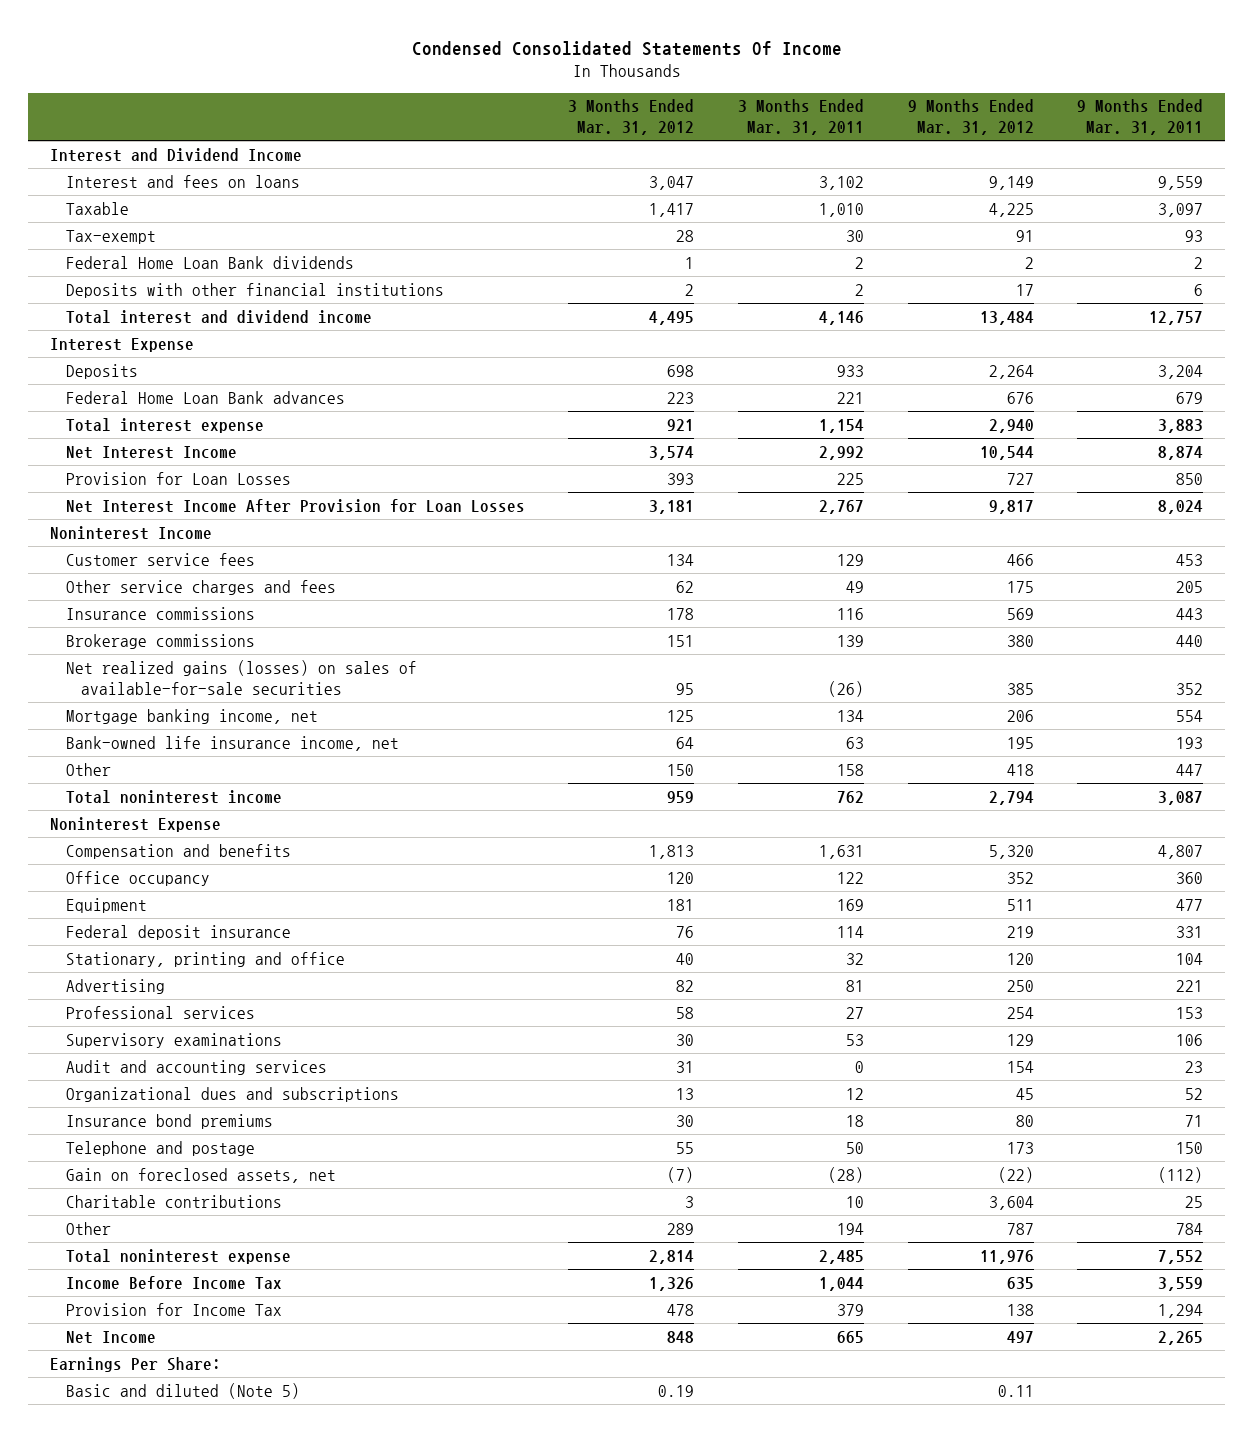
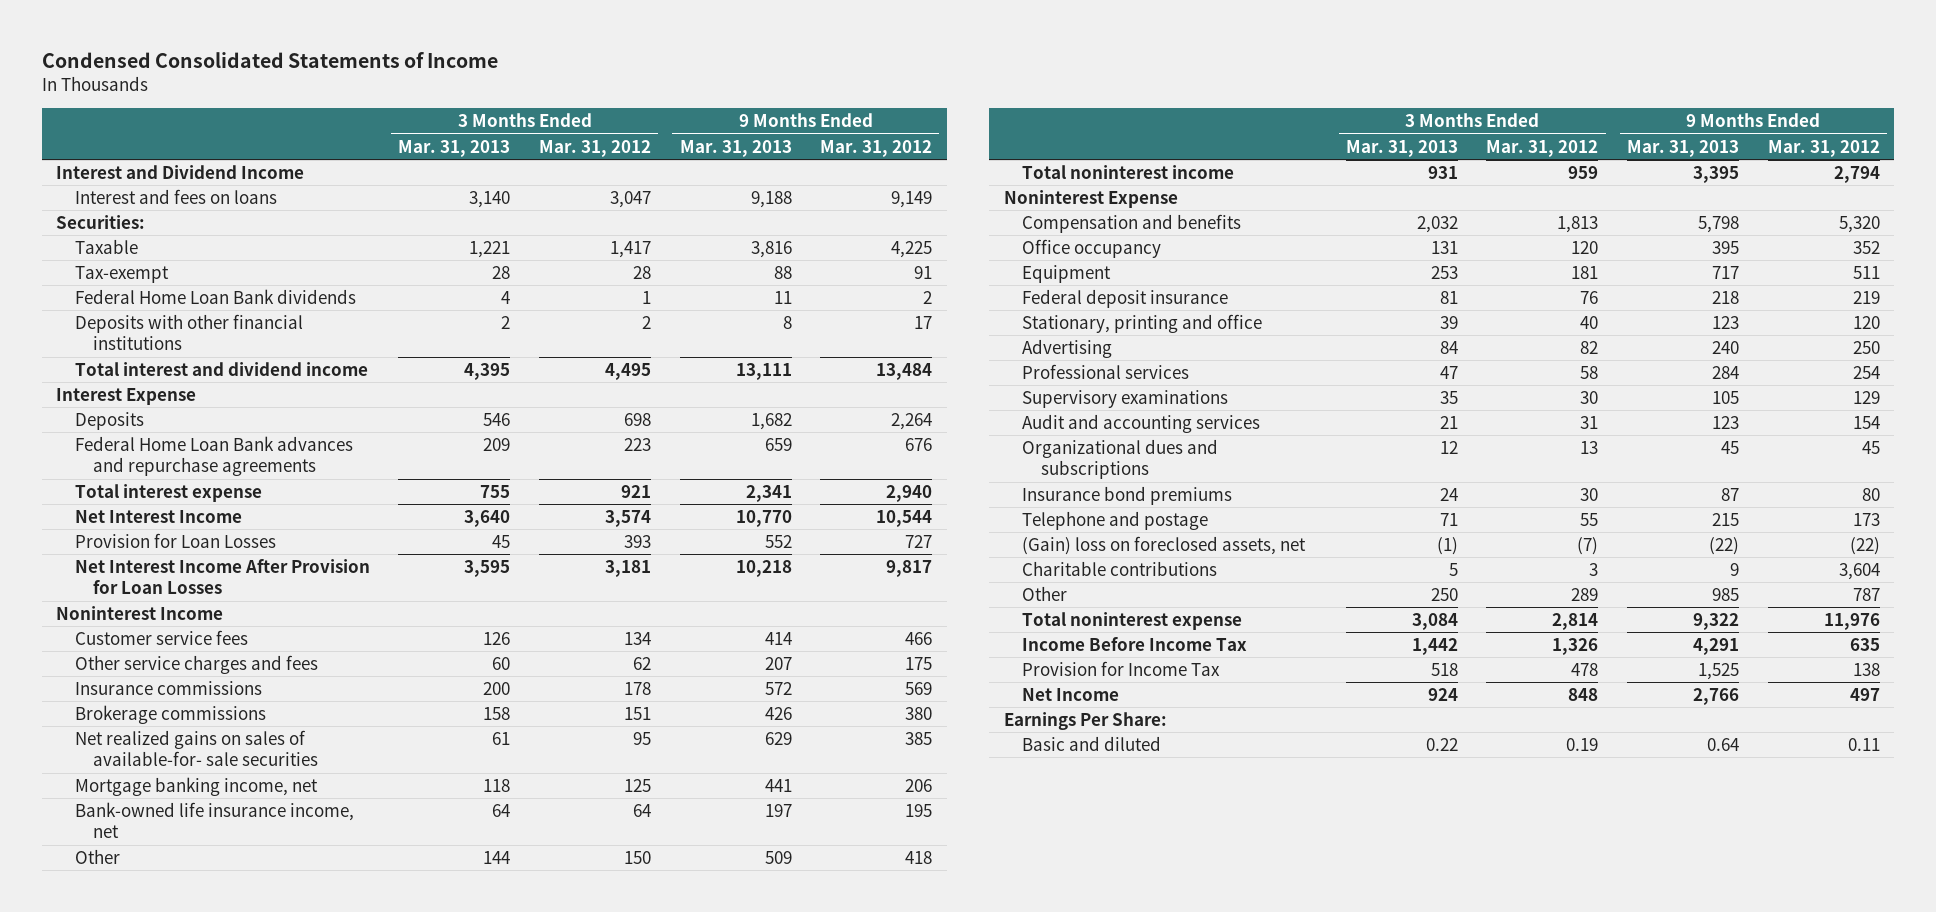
- Condensed Consolidated Statements Of Income
+ Condensed Consolidated Statements of Income
- | 3 Months Ended Mar. 31, 2012 | 3 Months Ended Mar. 31, 2011 | 9 Months Ended Mar. 31, 2012 | 9 Months Ended Mar. 31, 2011
+ | 3 Months Ended Mar. 31, 2013 | 3 Months Ended Mar. 31, 2012 | 9 Months Ended Mar. 31, 2013 | 9 Months Ended Mar. 31, 2012
+ Securities:
- Federal Home Loan Bank advances | 223 | 221 | 676 | 679
+ Federal Home Loan Bank advances and repurchase agreements | 209 | 223 | 659 | 676
- Net realized gains (losses) on sales of available-for-sale securities | 95 | (26) | 385 | 352
+ Net realized gains on sales of available-for- sale securities | 61 | 95 | 629 | 385
- Gain on foreclosed assets, net | (7) | (28) | (22) | (112)
+ (Gain) loss on foreclosed assets, net | (1) | (7) | (22) | (22)
- Basic and diluted (Note 5) | 0.19 | | 0.11 |
+ Basic and diluted | 0.22 | 0.19 | 0.64 | 0.11

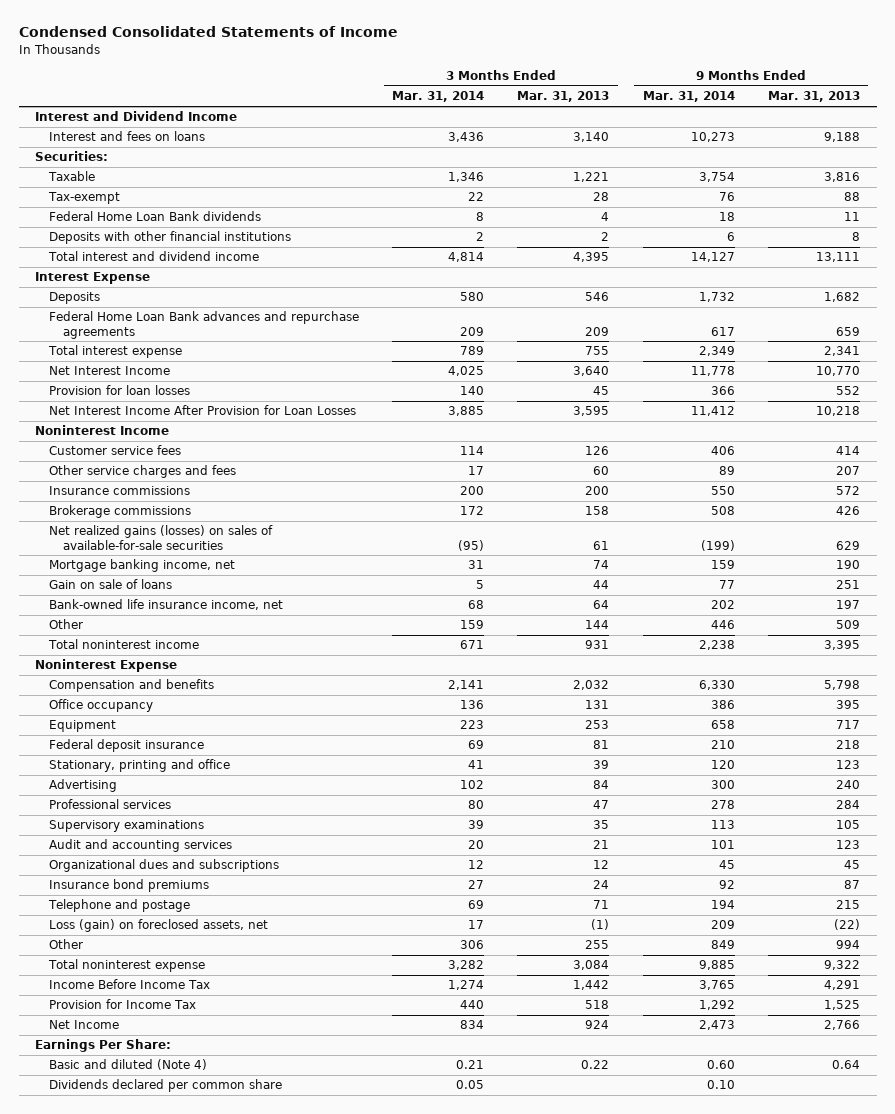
- | 3 Months Ended Mar. 31, 2013 | 3 Months Ended Mar. 31, 2012 | 9 Months Ended Mar. 31, 2013 | 9 Months Ended Mar. 31, 2012
+ | 3 Months Ended Mar. 31, 2014 | 3 Months Ended Mar. 31, 2013 | 9 Months Ended Mar. 31, 2014 | 9 Months Ended Mar. 31, 2013
- Provision for Loan Losses | 45 | 393 | 552 | 727
+ Provision for loan losses | 140 | 45 | 366 | 552
- Net realized gains on sales of available-for- sale securities | 61 | 95 | 629 | 385
- Mortgage banking income, net | 118 | 125 | 441 | 206
+ Net realized gains (losses) on sales of available-for-sale securities | (95) | 61 | (199) | 629
+ Mortgage banking income, net | 31 | 74 | 159 | 190
+ Gain on sale of loans | 5 | 44 | 77 | 251
- (Gain) loss on foreclosed assets, net | (1) | (7) | (22) | (22)
- Charitable contributions | 5 | 3 | 9 | 3,604
- Other | 250 | 289 | 985 | 787
+ Loss (gain) on foreclosed assets, net | 17 | (1) | 209 | (22)
+ Other | 306 | 255 | 849 | 994
- Basic and diluted | 0.22 | 0.19 | 0.64 | 0.11
+ Basic and diluted (Note 4) | 0.21 | 0.22 | 0.60 | 0.64
+ Dividends declared per common share | 0.05 | | 0.10 |

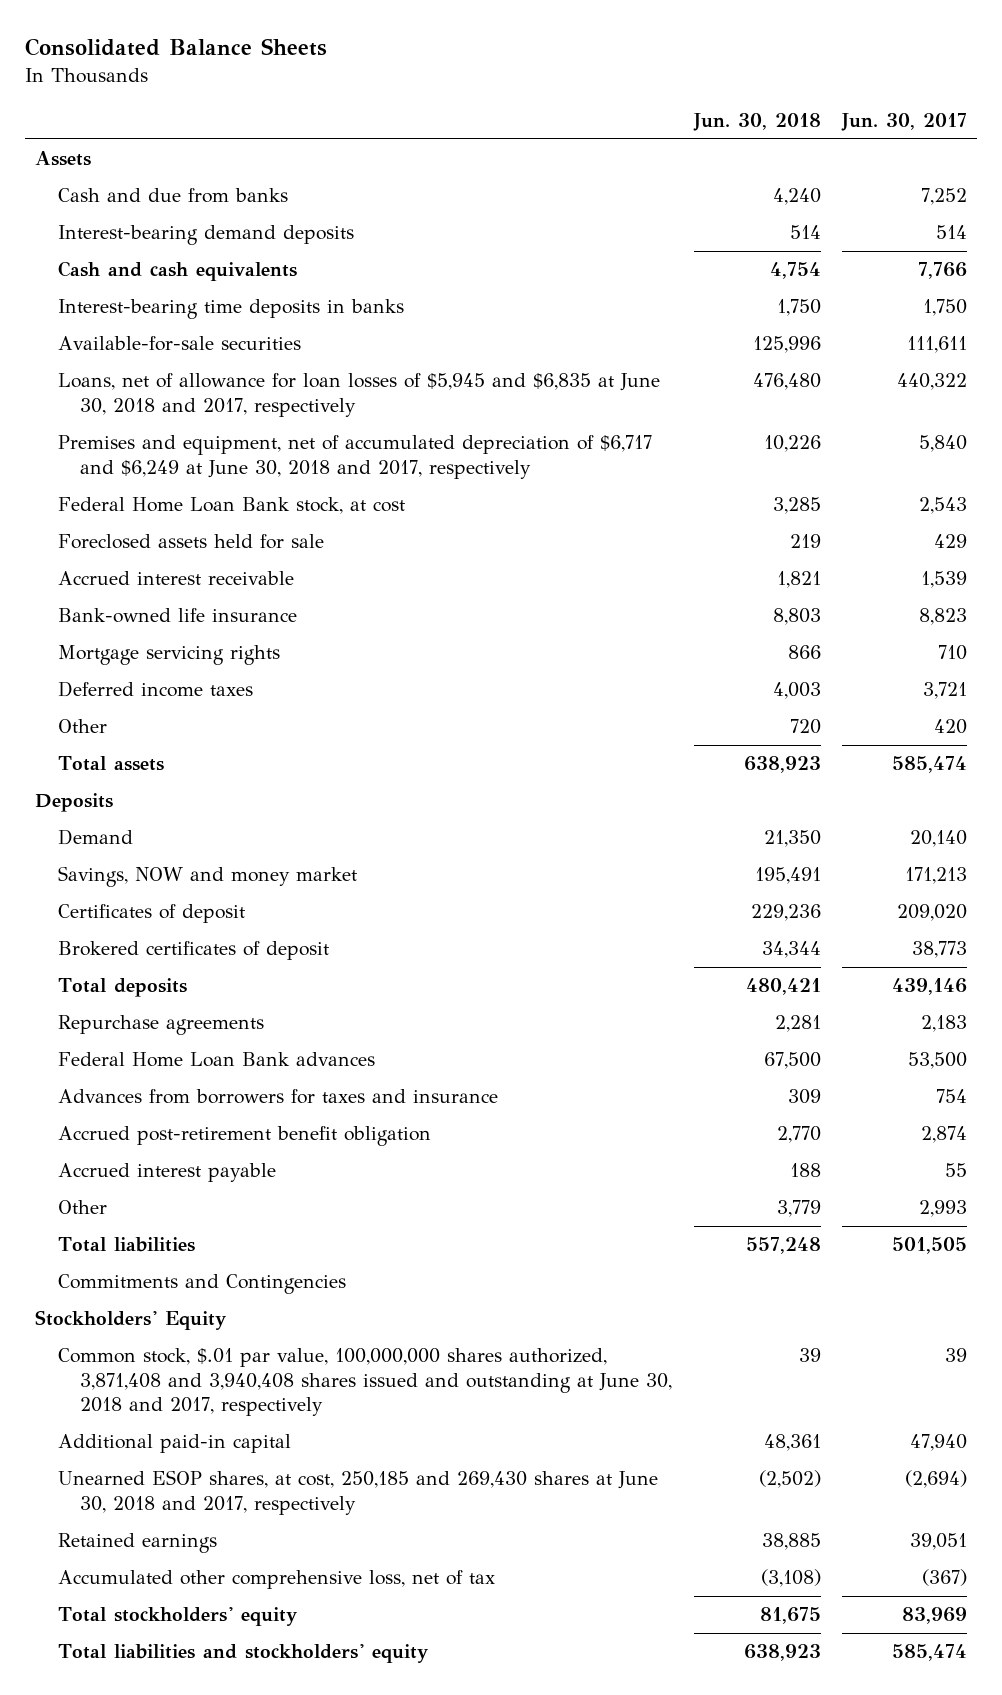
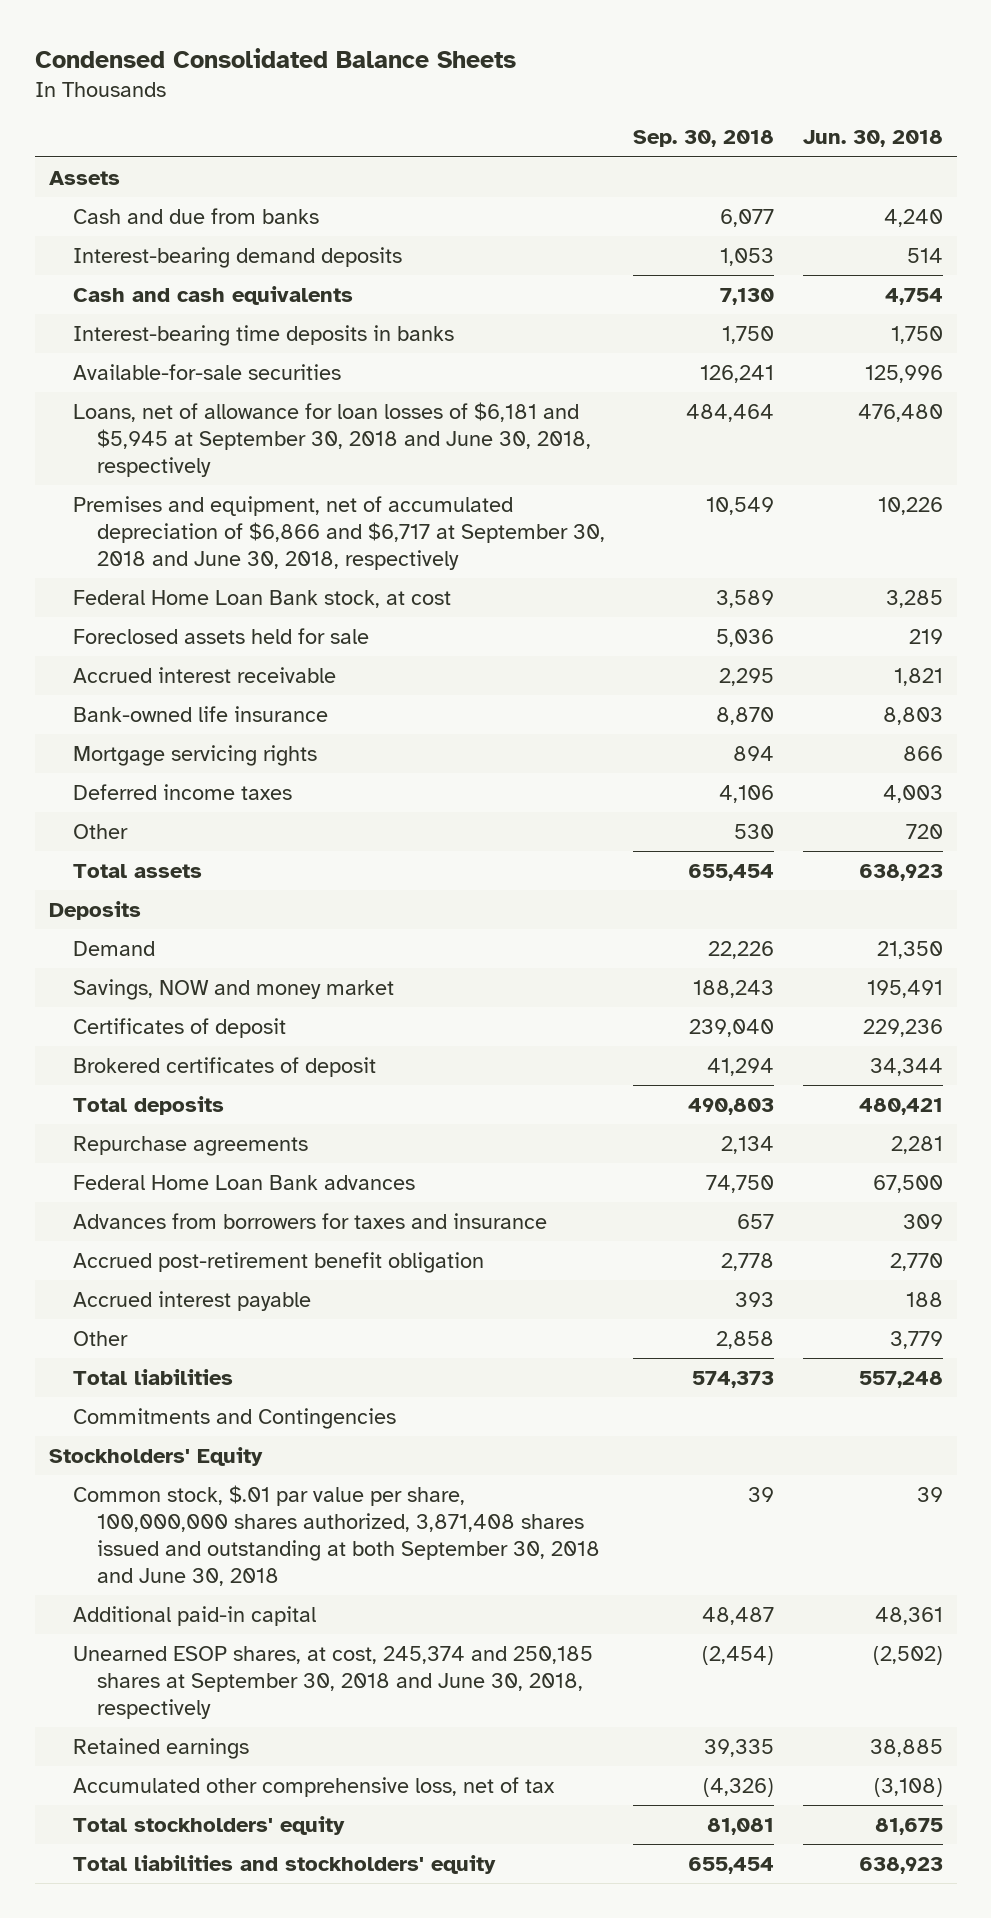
- Consolidated Balance Sheets
+ Condensed Consolidated Balance Sheets
- | Jun. 30, 2018 | Jun. 30, 2017
+ | Sep. 30, 2018 | Jun. 30, 2018
- Loans, net of allowance for loan losses of $5,945 and $6,835 at June 30, 2018 and 2017, respectively | 476,480 | 440,322
- Premises and equipment, net of accumulated depreciation of $6,717 and $6,249 at June 30, 2018 and 2017, respectively | 10,226 | 5,840
+ Loans, net of allowance for loan losses of $6,181 and $5,945 at September 30, 2018 and June 30, 2018, respectively | 484,464 | 476,480
+ Premises and equipment, net of accumulated depreciation of $6,866 and $6,717 at September 30, 2018 and June 30, 2018, respectively | 10,549 | 10,226
- Common stock, $.01 par value, 100,000,000 shares authorized, 3,871,408 and 3,940,408 shares issued and outstanding at June 30, 2018 and 2017, respectively | 39 | 39
+ Common stock, $.01 par value per share, 100,000,000 shares authorized, 3,871,408 shares issued and outstanding at both September 30, 2018 and June 30, 2018 | 39 | 39
- Unearned ESOP shares, at cost, 250,185 and 269,430 shares at June 30, 2018 and 2017, respectively | (2,502) | (2,694)
+ Unearned ESOP shares, at cost, 245,374 and 250,185 shares at September 30, 2018 and June 30, 2018, respectively | (2,454) | (2,502)

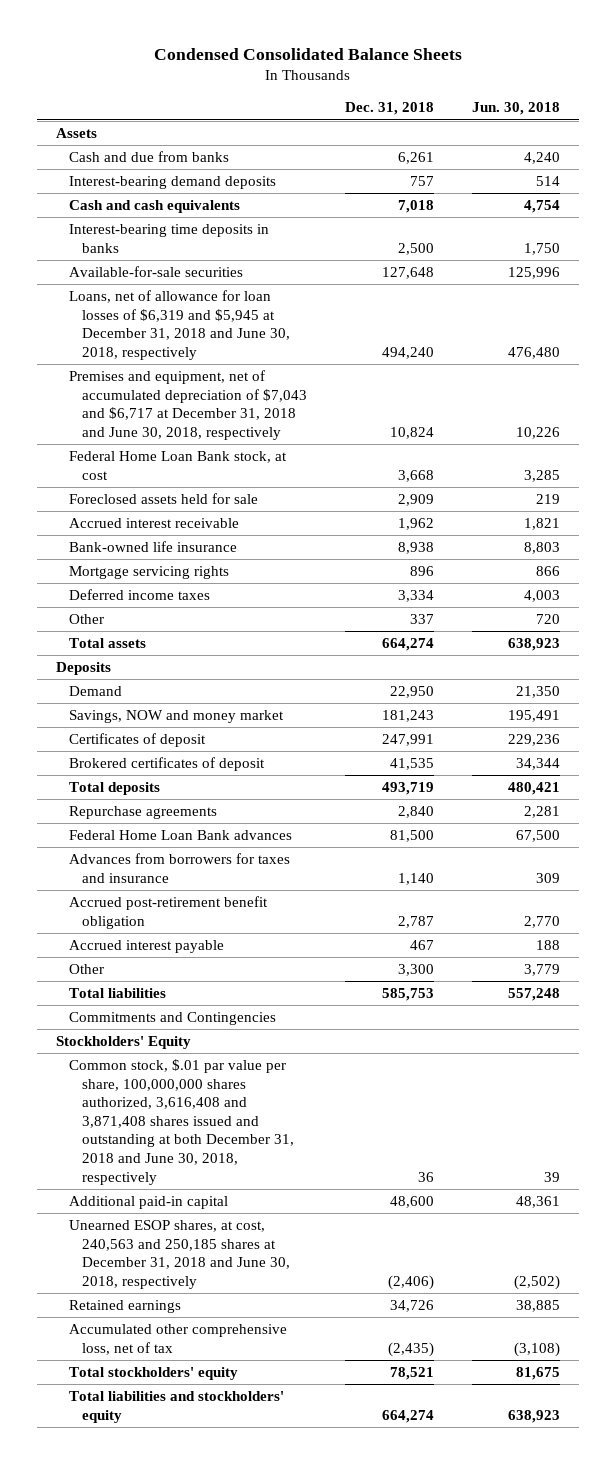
- | Sep. 30, 2018 | Jun. 30, 2018
+ | Dec. 31, 2018 | Jun. 30, 2018
- Loans, net of allowance for loan losses of $6,181 and $5,945 at September 30, 2018 and June 30, 2018, respectively | 484,464 | 476,480
- Premises and equipment, net of accumulated depreciation of $6,866 and $6,717 at September 30, 2018 and June 30, 2018, respectively | 10,549 | 10,226
+ Loans, net of allowance for loan losses of $6,319 and $5,945 at December 31, 2018 and June 30, 2018, respectively | 494,240 | 476,480
+ Premises and equipment, net of accumulated depreciation of $7,043 and $6,717 at December 31, 2018 and June 30, 2018, respectively | 10,824 | 10,226
- Common stock, $.01 par value per share, 100,000,000 shares authorized, 3,871,408 shares issued and outstanding at both September 30, 2018 and June 30, 2018 | 39 | 39
+ Common stock, $.01 par value per share, 100,000,000 shares authorized, 3,616,408 and 3,871,408 shares issued and outstanding at both December 31, 2018 and June 30, 2018, respectively | 36 | 39
- Unearned ESOP shares, at cost, 245,374 and 250,185 shares at September 30, 2018 and June 30, 2018, respectively | (2,454) | (2,502)
+ Unearned ESOP shares, at cost, 240,563 and 250,185 shares at December 31, 2018 and June 30, 2018, respectively | (2,406) | (2,502)

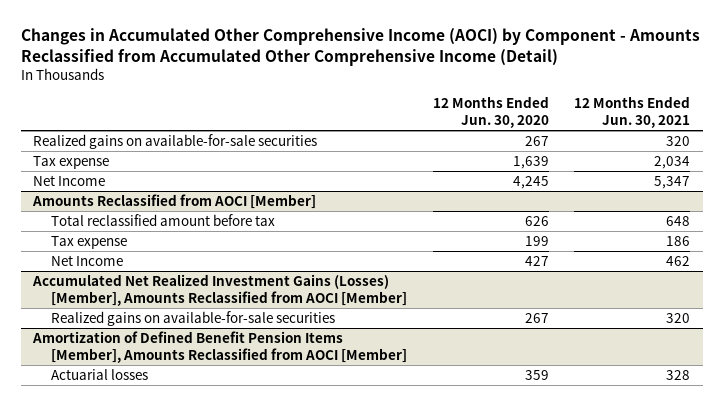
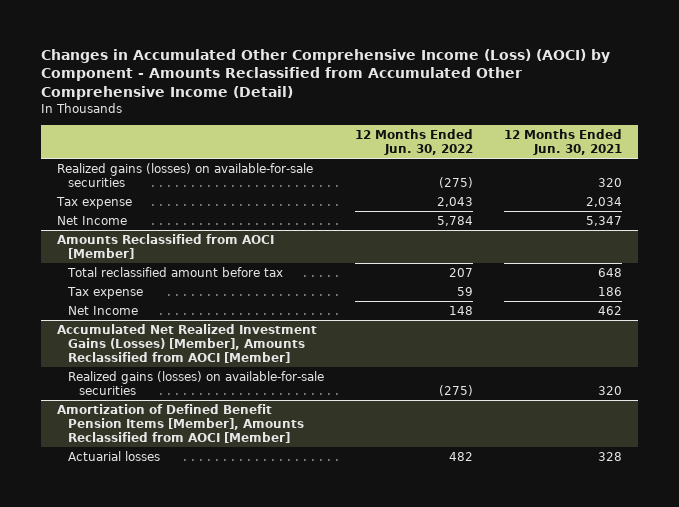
- Changes in Accumulated Other Comprehensive Income (AOCI) by Component - Amounts Reclassified from Accumulated Other Comprehensive Income (Detail)
+ Changes in Accumulated Other Comprehensive Income (Loss) (AOCI) by Component - Amounts Reclassified from Accumulated Other Comprehensive Income (Detail)
- | 12 Months Ended Jun. 30, 2020 | 12 Months Ended Jun. 30, 2021
+ | 12 Months Ended Jun. 30, 2022 | 12 Months Ended Jun. 30, 2021
- Realized gains on available-for-sale securities | 267 | 320
+ Realized gains (losses) on available-for-sale securities | (275) | 320
@ Accumulated Net Realized Investment Gains (Losses) [Member], Amounts Reclassified from AOCI [Member]
- Realized gains on available-for-sale securities | 267 | 320
+ Realized gains (losses) on available-for-sale securities | (275) | 320

